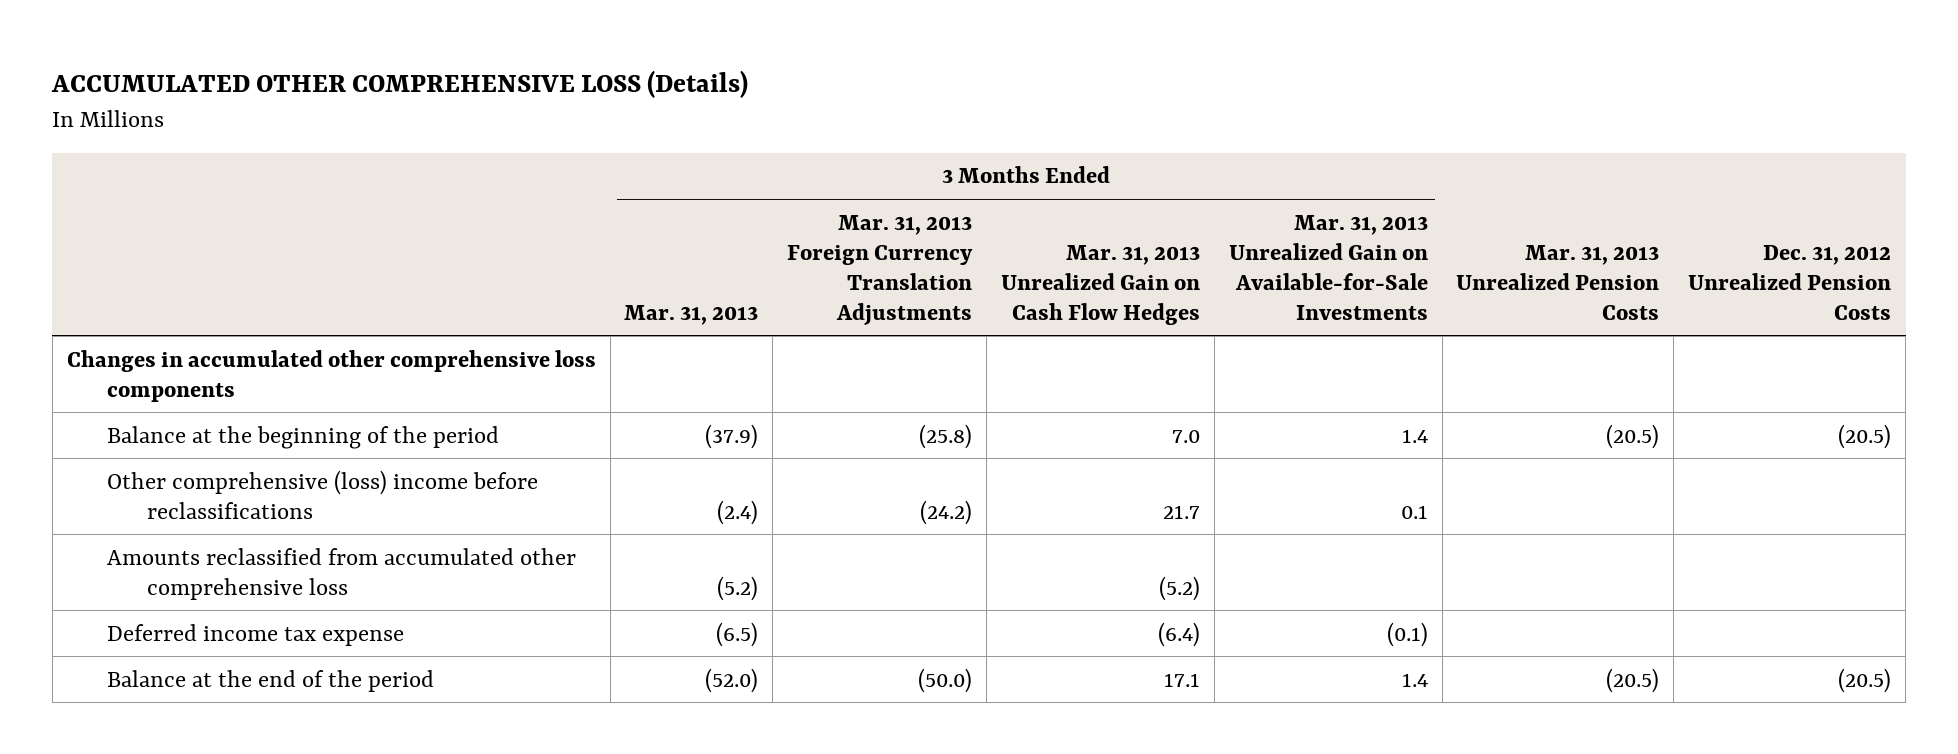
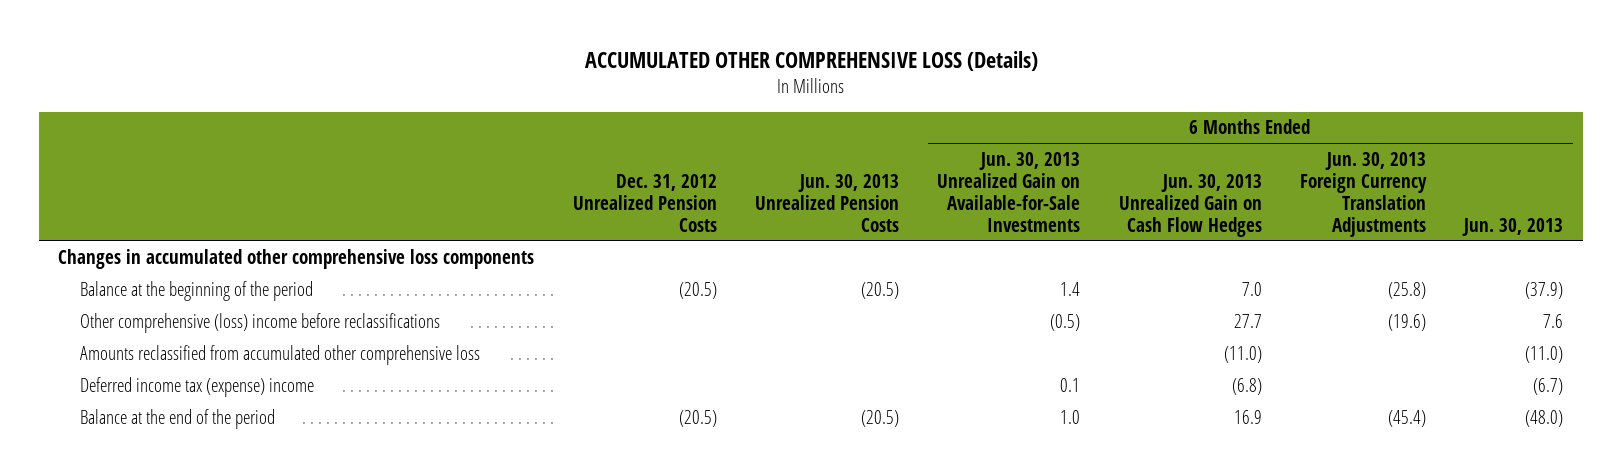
- | 3 Months Ended Mar. 31, 2013 | 3 Months Ended Mar. 31, 2013 Foreign Currency Translation Adjustments | 3 Months Ended Mar. 31, 2013 Unrealized Gain on Cash Flow Hedges | 3 Months Ended Mar. 31, 2013 Unrealized Gain on Available-for-Sale Investments | Mar. 31, 2013 Unrealized Pension Costs | Dec. 31, 2012 Unrealized Pension Costs
+ | Dec. 31, 2012 Unrealized Pension Costs | Jun. 30, 2013 Unrealized Pension Costs | 6 Months Ended Jun. 30, 2013 Unrealized Gain on Available-for-Sale Investments | 6 Months Ended Jun. 30, 2013 Unrealized Gain on Cash Flow Hedges | 6 Months Ended Jun. 30, 2013 Foreign Currency Translation Adjustments | 6 Months Ended Jun. 30, 2013
- Deferred income tax expense | (6.5) | | (6.4) | (0.1) | |
+ Deferred income tax (expense) income | | | 0.1 | (6.8) | | (6.7)

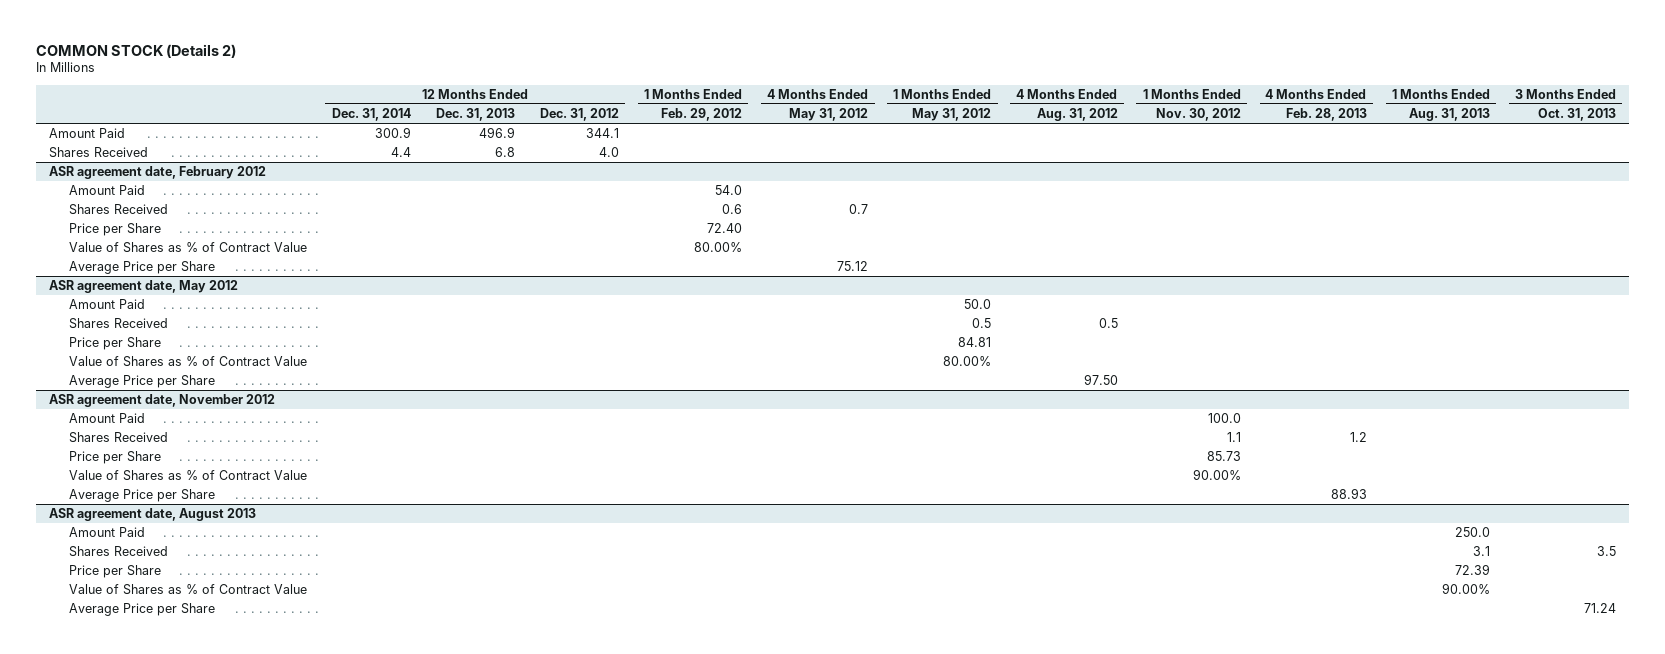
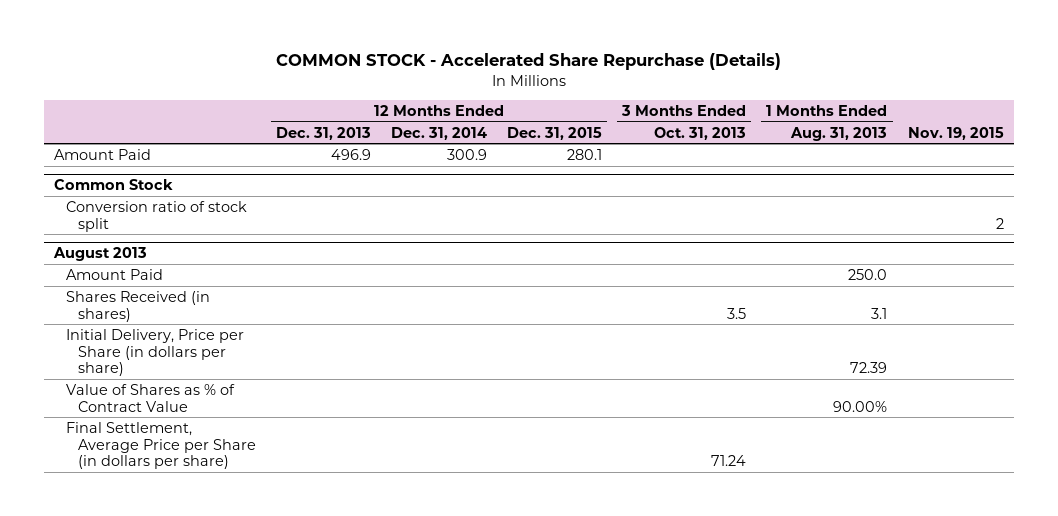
- COMMON STOCK (Details 2)
+ COMMON STOCK - Accelerated Share Repurchase (Details)
- | 12 Months Ended Dec. 31, 2014 | 12 Months Ended Dec. 31, 2013 | 12 Months Ended Dec. 31, 2012 | 1 Months Ended Feb. 29, 2012 | 4 Months Ended May 31, 2012 | 1 Months Ended May 31, 2012 | 4 Months Ended Aug. 31, 2012 | 1 Months Ended Nov. 30, 2012 | 4 Months Ended Feb. 28, 2013 | 1 Months Ended Aug. 31, 2013 | 3 Months Ended Oct. 31, 2013
+ | 12 Months Ended Dec. 31, 2013 | 12 Months Ended Dec. 31, 2014 | 12 Months Ended Dec. 31, 2015 | 3 Months Ended Oct. 31, 2013 | 1 Months Ended Aug. 31, 2013 | Nov. 19, 2015
- Shares Received | 4.4 | 6.8 | 4.0 | | | | | | | |
- ASR agreement date, February 2012
- Amount Paid | | | | 54.0 | | | | | | |
- Shares Received | | | | 0.6 | 0.7 | | | | | |
- Price per Share | | | | 72.40 | | | | | | |
- Value of Shares as % of Contract Value | | | | 80.00% | | | | | | |
- Average Price per Share | | | | | 75.12 | | | | | |
- ASR agreement date, May 2012
- Amount Paid | | | | | | 50.0 | | | | |
- Shares Received | | | | | | 0.5 | 0.5 | | | |
- Price per Share | | | | | | 84.81 | | | | |
- Value of Shares as % of Contract Value | | | | | | 80.00% | | | | |
- Average Price per Share | | | | | | | 97.50 | | | |
- ASR agreement date, November 2012
- Amount Paid | | | | | | | | 100.0 | | |
- Shares Received | | | | | | | | 1.1 | 1.2 | |
- Price per Share | | | | | | | | 85.73 | | |
- Value of Shares as % of Contract Value | | | | | | | | 90.00% | | |
- Average Price per Share | | | | | | | | | 88.93 | |
- ASR agreement date, August 2013
+ Common Stock
+ Conversion ratio of stock split | | | | | | 2
+ August 2013
- Shares Received | | | | | | | | | | 3.1 | 3.5
- Price per Share | | | | | | | | | | 72.39 |
+ Shares Received (in shares) | | | | 3.5 | 3.1 |
+ Initial Delivery, Price per Share (in dollars per share) | | | | | 72.39 |
- Average Price per Share | | | | | | | | | | | 71.24
+ Final Settlement, Average Price per Share (in dollars per share) | | | | 71.24 | |

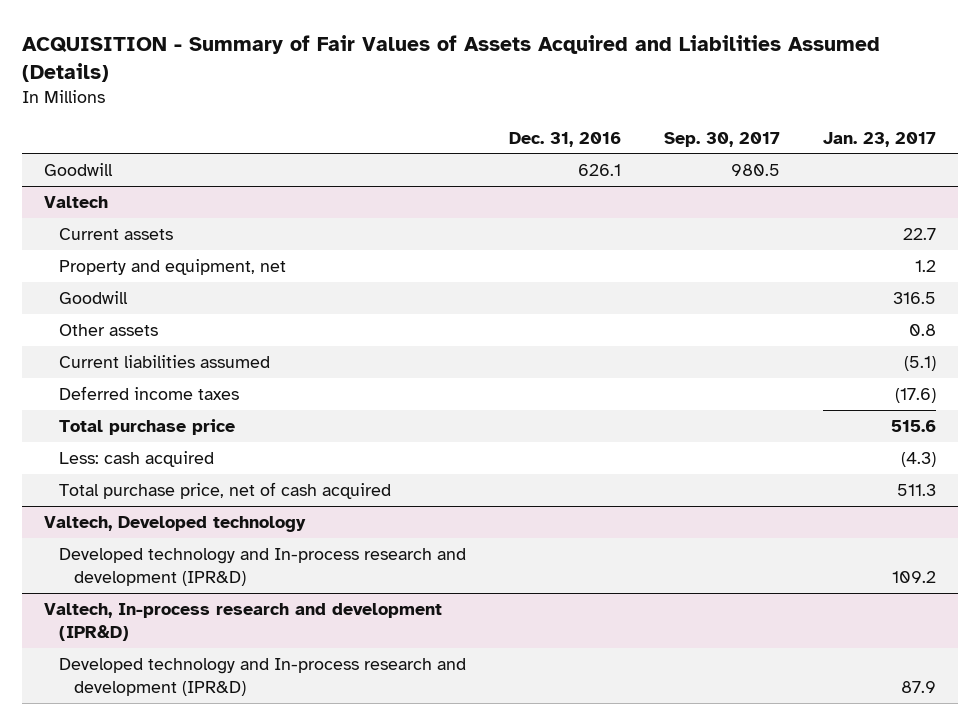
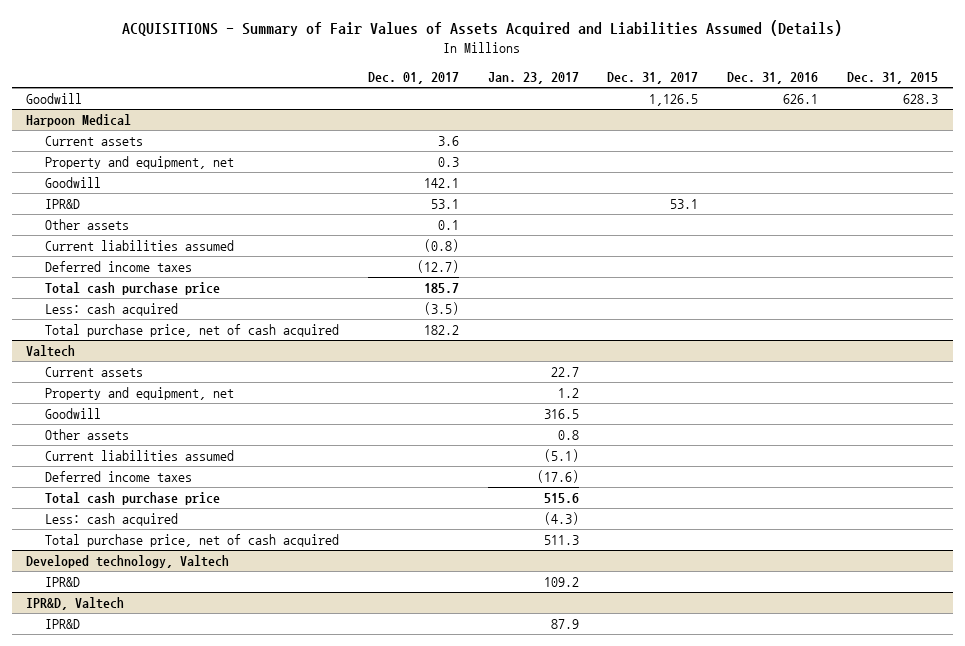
- ACQUISITION - Summary of Fair Values of Assets Acquired and Liabilities Assumed (Details)
+ ACQUISITIONS - Summary of Fair Values of Assets Acquired and Liabilities Assumed (Details)
- | Dec. 31, 2016 | Sep. 30, 2017 | Jan. 23, 2017
+ | Dec. 01, 2017 | Jan. 23, 2017 | Dec. 31, 2017 | Dec. 31, 2016 | Dec. 31, 2015
+ Harpoon Medical
+ Current assets | 3.6 | | | |
+ Property and equipment, net | 0.3 | | | |
+ Goodwill | 142.1 | | | |
+ IPR&D | 53.1 | | 53.1 | |
+ Other assets | 0.1 | | | |
+ Current liabilities assumed | (0.8) | | | |
+ Deferred income taxes | (12.7) | | | |
+ Total cash purchase price | 185.7 | | | |
+ Less: cash acquired | (3.5) | | | |
+ Total purchase price, net of cash acquired | 182.2 | | | |
@ Valtech
- Total purchase price | | | 515.6
+ Total cash purchase price | | 515.6 | | |
- Valtech, Developed technology
- Developed technology and In-process research and development (IPR&D) | | | 109.2
- Valtech, In-process research and development (IPR&D)
- Developed technology and In-process research and development (IPR&D) | | | 87.9
+ Developed technology, Valtech
+ IPR&D | | 109.2 | | |
+ IPR&D, Valtech
+ IPR&D | | 87.9 | | |

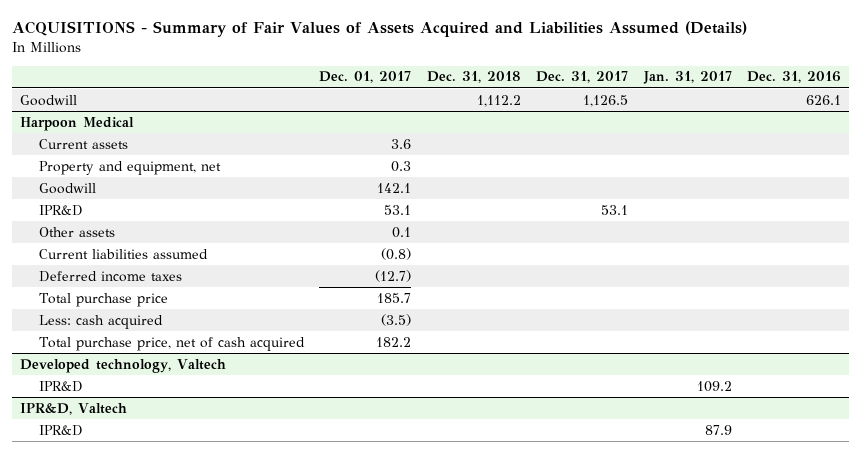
- | Dec. 01, 2017 | Jan. 23, 2017 | Dec. 31, 2017 | Dec. 31, 2016 | Dec. 31, 2015
+ | Dec. 01, 2017 | Dec. 31, 2018 | Dec. 31, 2017 | Jan. 31, 2017 | Dec. 31, 2016
@ Harpoon Medical
- Total cash purchase price | 185.7 | | | |
+ Total purchase price | 185.7 | | | |
- Valtech
- Current assets | | 22.7 | | |
- Property and equipment, net | | 1.2 | | |
- Goodwill | | 316.5 | | |
- Other assets | | 0.8 | | |
- Current liabilities assumed | | (5.1) | | |
- Deferred income taxes | | (17.6) | | |
- Total cash purchase price | | 515.6 | | |
- Less: cash acquired | | (4.3) | | |
- Total purchase price, net of cash acquired | | 511.3 | | |

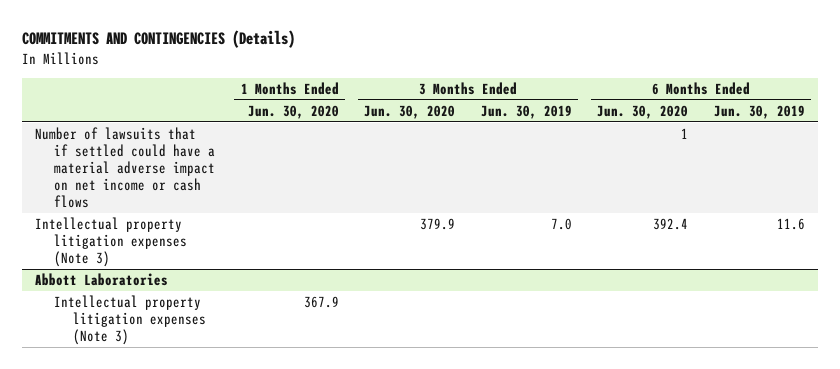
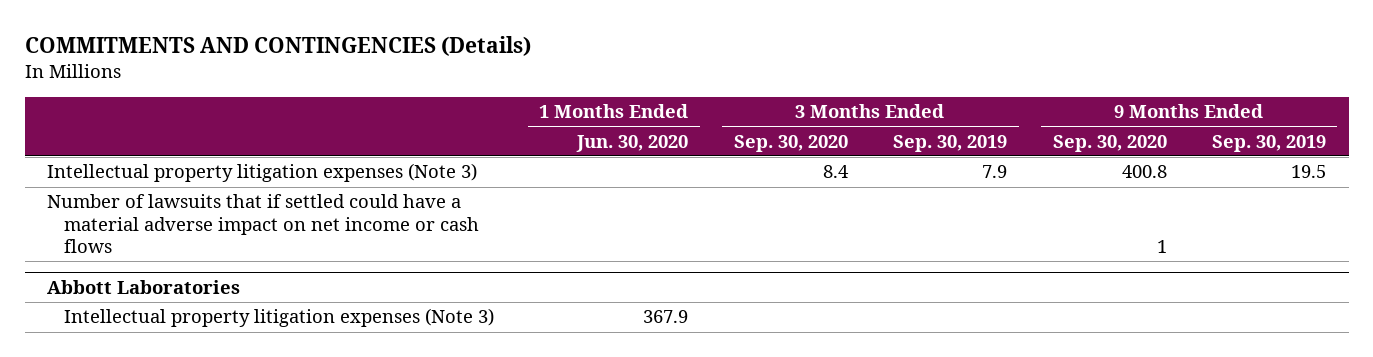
- | 1 Months Ended Jun. 30, 2020 | 3 Months Ended Jun. 30, 2020 | 3 Months Ended Jun. 30, 2019 | 6 Months Ended Jun. 30, 2020 | 6 Months Ended Jun. 30, 2019
+ | 1 Months Ended Jun. 30, 2020 | 3 Months Ended Sep. 30, 2020 | 3 Months Ended Sep. 30, 2019 | 9 Months Ended Sep. 30, 2020 | 9 Months Ended Sep. 30, 2019
moved down: Number of lawsuits that if settled could have a material adverse impact on net income or cash flows | | | | 1 |

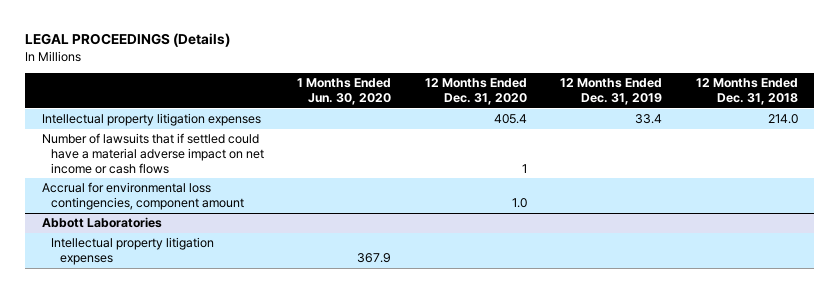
- COMMITMENTS AND CONTINGENCIES (Details)
+ LEGAL PROCEEDINGS (Details)
- | 1 Months Ended Jun. 30, 2020 | 3 Months Ended Sep. 30, 2020 | 3 Months Ended Sep. 30, 2019 | 9 Months Ended Sep. 30, 2020 | 9 Months Ended Sep. 30, 2019
+ | 1 Months Ended Jun. 30, 2020 | 12 Months Ended Dec. 31, 2020 | 12 Months Ended Dec. 31, 2019 | 12 Months Ended Dec. 31, 2018
- Intellectual property litigation expenses (Note 3) | | 8.4 | 7.9 | 400.8 | 19.5
+ Intellectual property litigation expenses | | 405.4 | 33.4 | 214.0
+ Accrual for environmental loss contingencies, component amount | | 1.0 | |
@ Abbott Laboratories
- Intellectual property litigation expenses (Note 3) | 367.9 | | | |
+ Intellectual property litigation expenses | 367.9 | | |

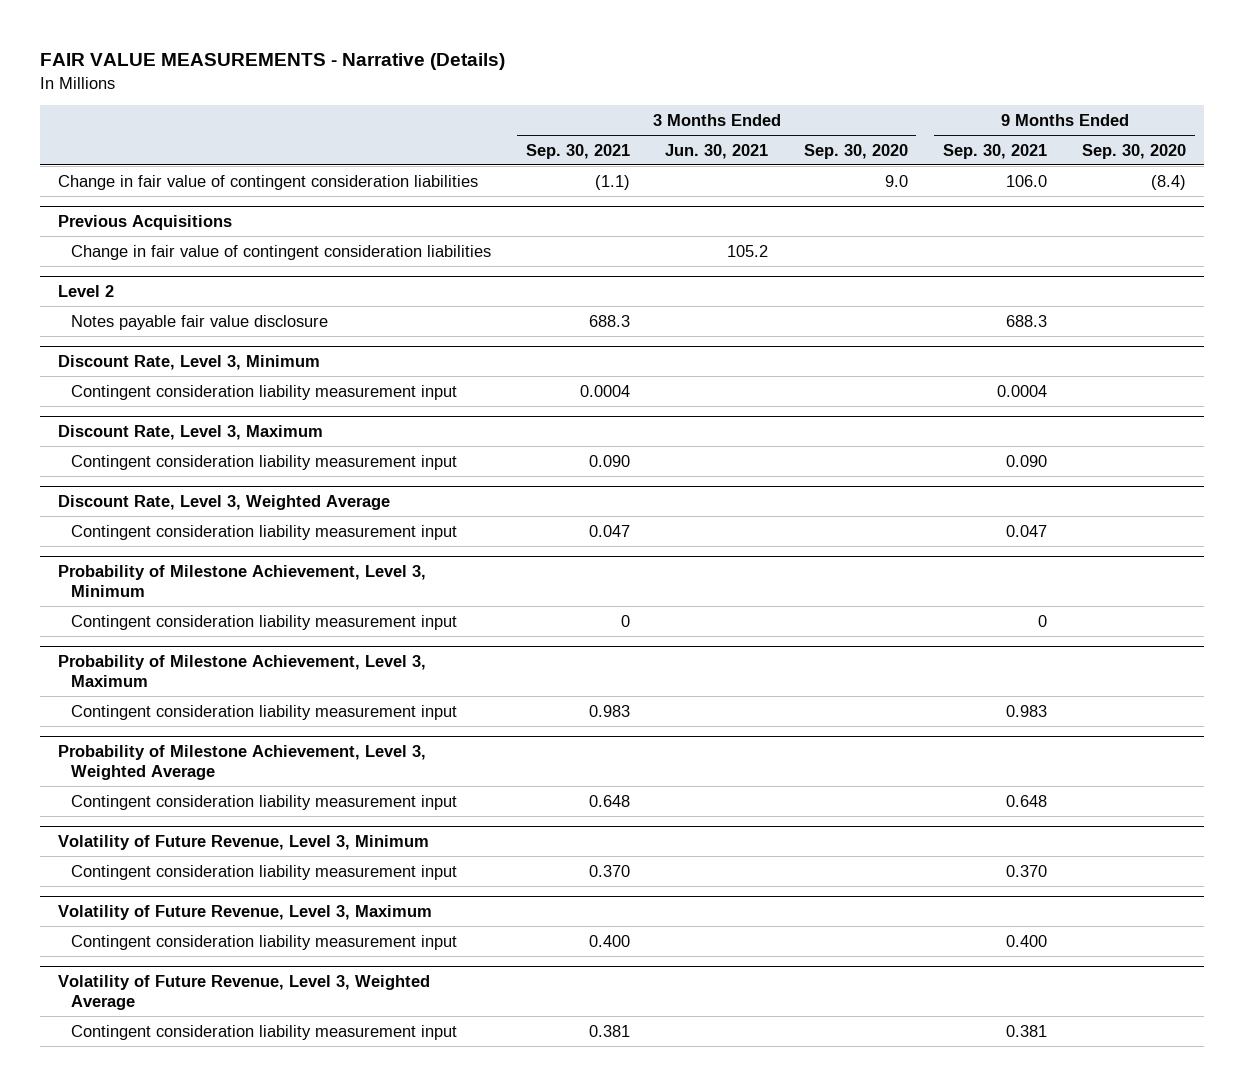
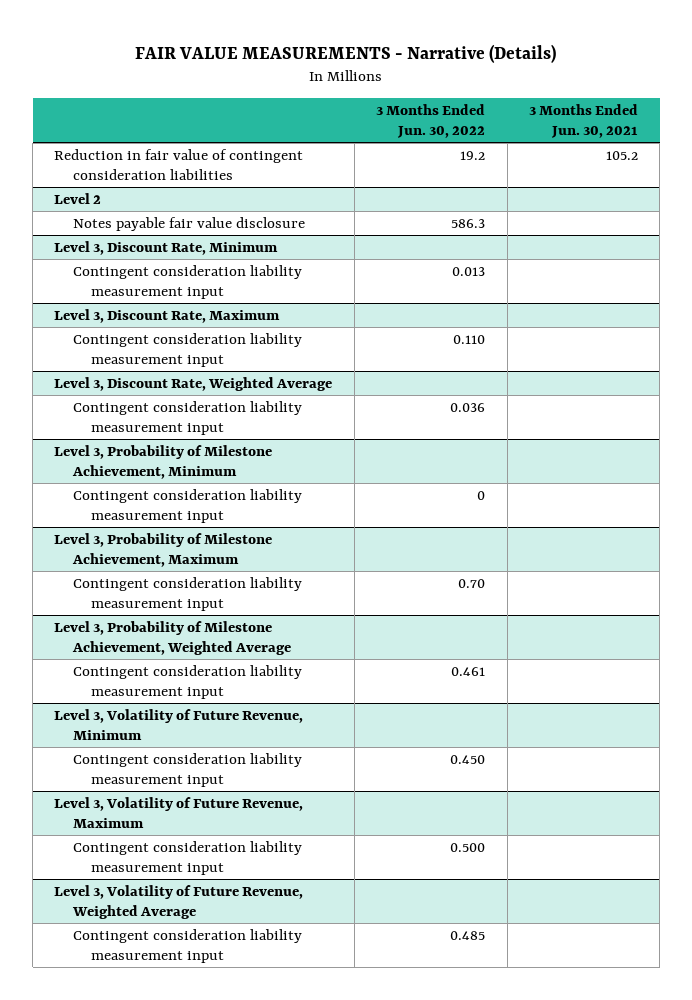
- | 3 Months Ended Sep. 30, 2021 | 3 Months Ended Jun. 30, 2021 | 3 Months Ended Sep. 30, 2020 | 9 Months Ended Sep. 30, 2021 | 9 Months Ended Sep. 30, 2020
+ | 3 Months Ended Jun. 30, 2022 | 3 Months Ended Jun. 30, 2021
- Change in fair value of contingent consideration liabilities | (1.1) | | 9.0 | 106.0 | (8.4)
- Previous Acquisitions
- Change in fair value of contingent consideration liabilities | | 105.2 | | |
+ Reduction in fair value of contingent consideration liabilities | 19.2 | 105.2
- Discount Rate, Level 3, Minimum
+ Level 3, Discount Rate, Minimum
- Discount Rate, Level 3, Maximum
+ Level 3, Discount Rate, Maximum
- Discount Rate, Level 3, Weighted Average
+ Level 3, Discount Rate, Weighted Average
- Probability of Milestone Achievement, Level 3, Minimum
+ Level 3, Probability of Milestone Achievement, Minimum
- Probability of Milestone Achievement, Level 3, Maximum
+ Level 3, Probability of Milestone Achievement, Maximum
- Probability of Milestone Achievement, Level 3, Weighted Average
+ Level 3, Probability of Milestone Achievement, Weighted Average
- Volatility of Future Revenue, Level 3, Minimum
+ Level 3, Volatility of Future Revenue, Minimum
- Volatility of Future Revenue, Level 3, Maximum
+ Level 3, Volatility of Future Revenue, Maximum
- Volatility of Future Revenue, Level 3, Weighted Average
+ Level 3, Volatility of Future Revenue, Weighted Average

